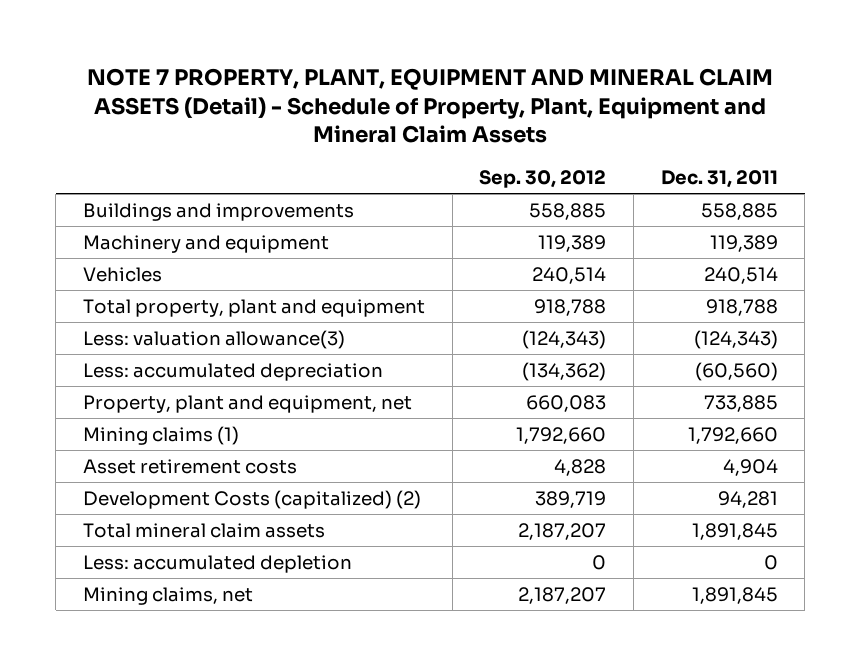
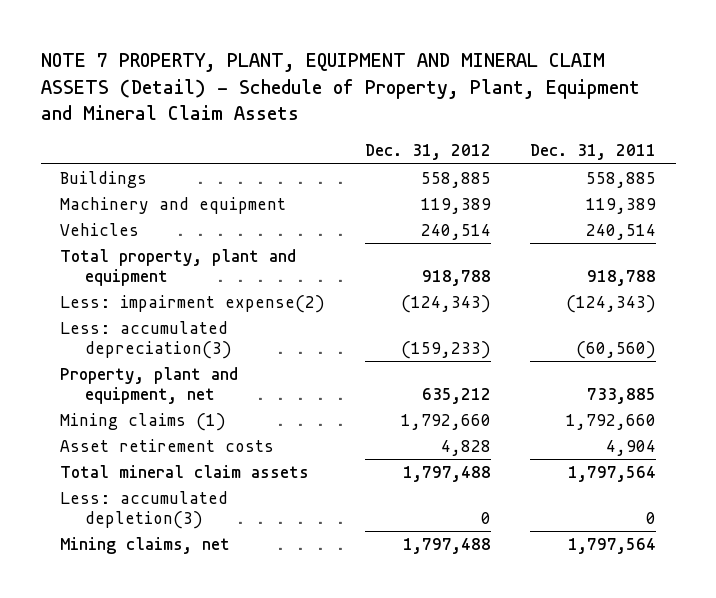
- | Sep. 30, 2012 | Dec. 31, 2011
+ | Dec. 31, 2012 | Dec. 31, 2011
- Buildings and improvements | 558,885 | 558,885
+ Buildings | 558,885 | 558,885
- Less: valuation allowance(3) | (124,343) | (124,343)
- Less: accumulated depreciation | (134,362) | (60,560)
+ Less: impairment expense(2) | (124,343) | (124,343)
+ Less: accumulated depreciation(3) | (159,233) | (60,560)
- Development Costs (capitalized) (2) | 389,719 | 94,281
- Total mineral claim assets | 2,187,207 | 1,891,845
- Less: accumulated depletion | 0 | 0
- Mining claims, net | 2,187,207 | 1,891,845
+ Total mineral claim assets | 1,797,488 | 1,797,564
+ Less: accumulated depletion(3) | 0 | 0
+ Mining claims, net | 1,797,488 | 1,797,564

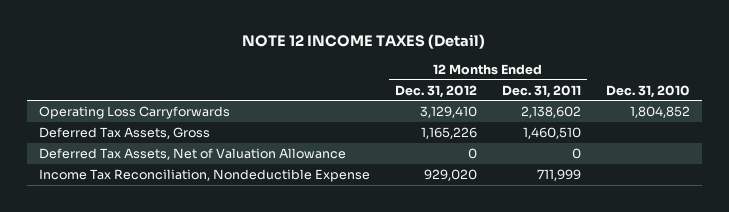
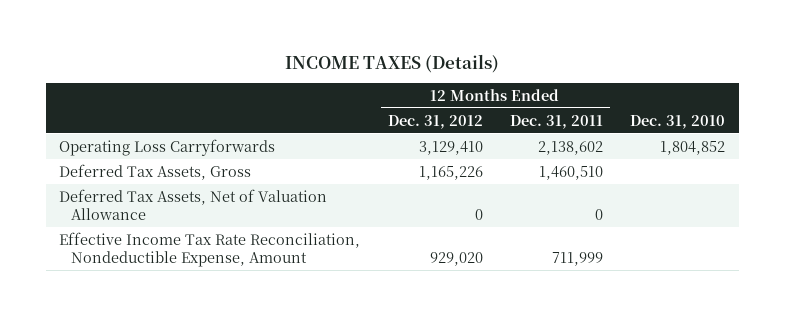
- NOTE 12 INCOME TAXES (Detail)
+ INCOME TAXES (Details)
- Income Tax Reconciliation, Nondeductible Expense | 929,020 | 711,999 |
+ Effective Income Tax Rate Reconciliation, Nondeductible Expense, Amount | 929,020 | 711,999 |

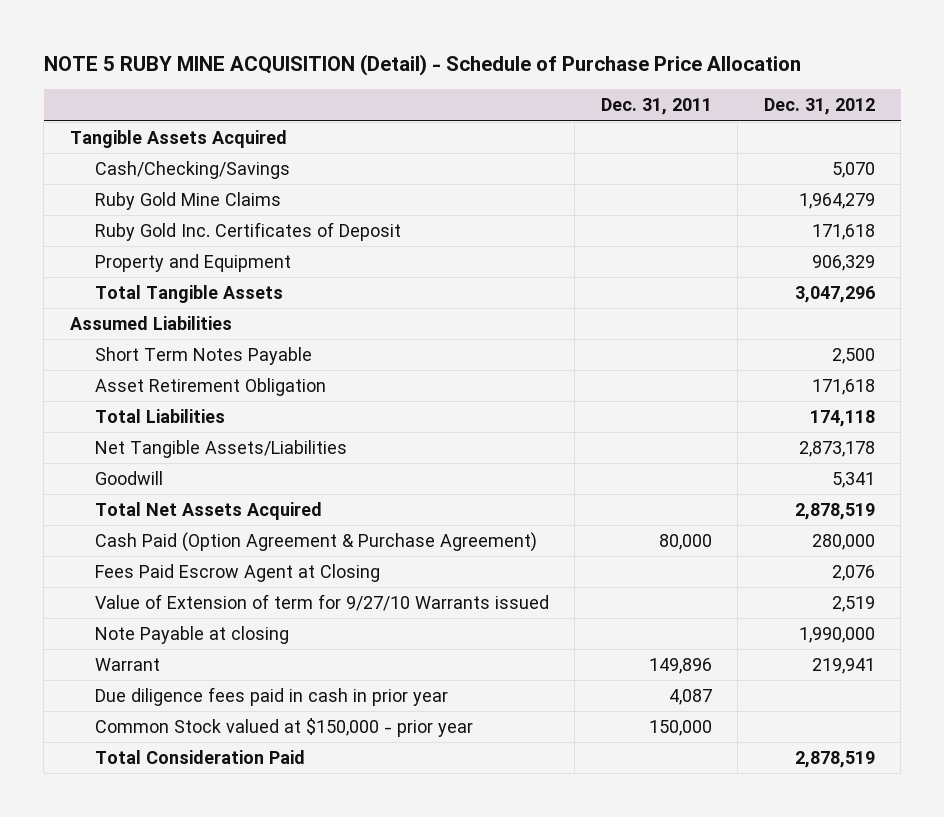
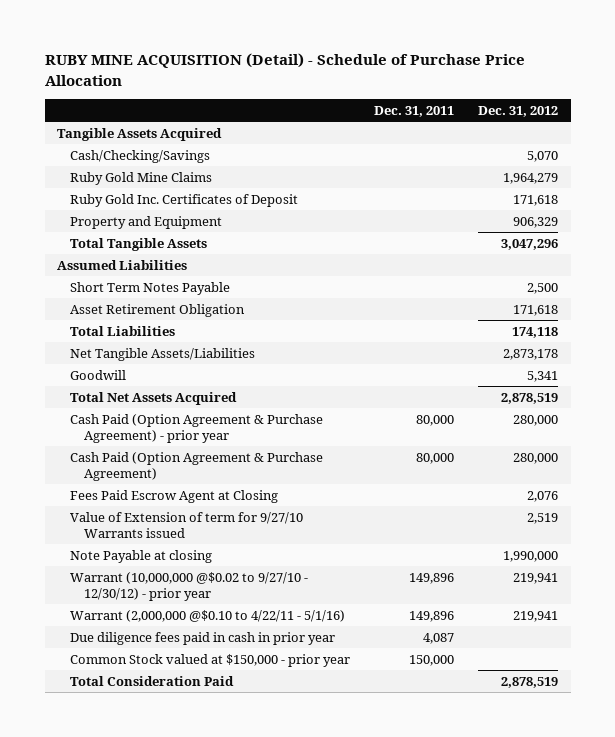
- NOTE 5 RUBY MINE ACQUISITION (Detail) - Schedule of Purchase Price Allocation
+ RUBY MINE ACQUISITION (Detail) - Schedule of Purchase Price Allocation
+ Cash Paid (Option Agreement & Purchase Agreement) - prior year | 80,000 | 280,000
- Warrant | 149,896 | 219,941
+ Warrant (10,000,000 @$0.02 to 9/27/10 - 12/30/12) - prior year | 149,896 | 219,941
+ Warrant (2,000,000 @$0.10 to 4/22/11 - 5/1/16) | 149,896 | 219,941

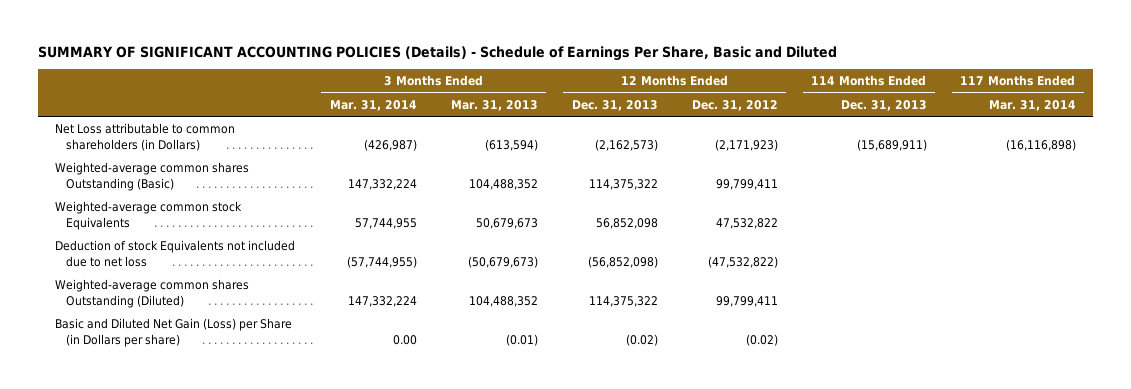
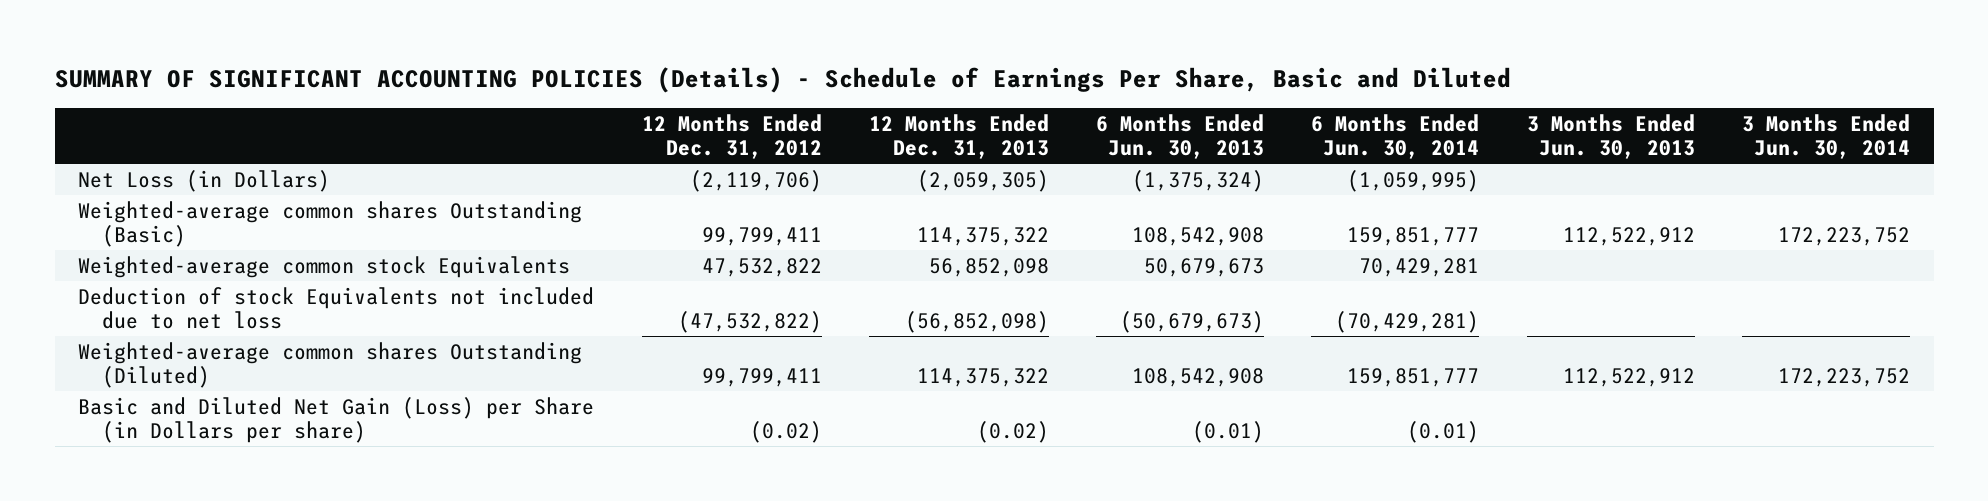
- | 3 Months Ended Mar. 31, 2014 | 3 Months Ended Mar. 31, 2013 | 12 Months Ended Dec. 31, 2013 | 12 Months Ended Dec. 31, 2012 | 114 Months Ended Dec. 31, 2013 | 117 Months Ended Mar. 31, 2014
+ | 12 Months Ended Dec. 31, 2012 | 12 Months Ended Dec. 31, 2013 | 6 Months Ended Jun. 30, 2013 | 6 Months Ended Jun. 30, 2014 | 3 Months Ended Jun. 30, 2013 | 3 Months Ended Jun. 30, 2014
- Net Loss attributable to common shareholders (in Dollars) | (426,987) | (613,594) | (2,162,573) | (2,171,923) | (15,689,911) | (16,116,898)
+ Net Loss (in Dollars) | (2,119,706) | (2,059,305) | (1,375,324) | (1,059,995) | |

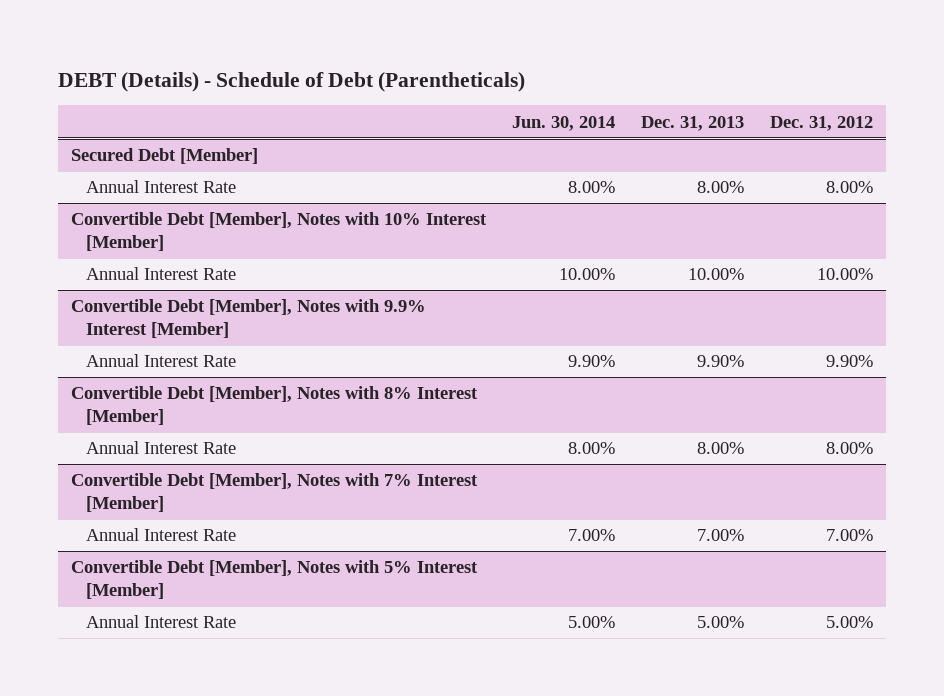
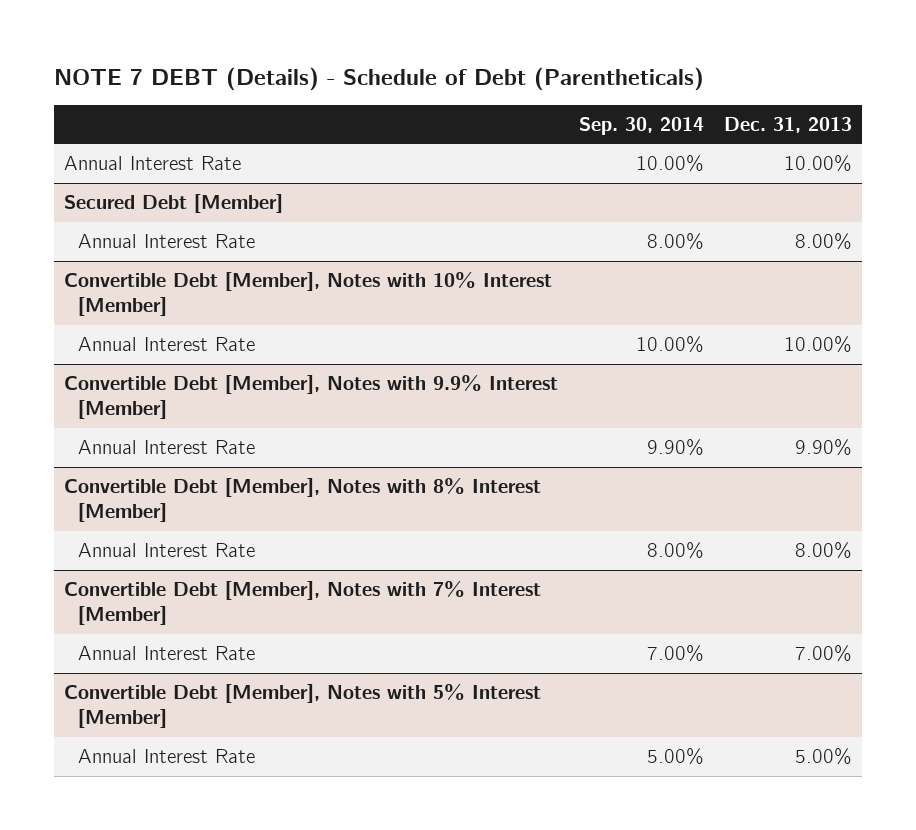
- DEBT (Details) - Schedule of Debt (Parentheticals)
+ NOTE 7 DEBT (Details) - Schedule of Debt (Parentheticals)
- | Jun. 30, 2014 | Dec. 31, 2013 | Dec. 31, 2012
+ | Sep. 30, 2014 | Dec. 31, 2013
+ Annual Interest Rate | 10.00% | 10.00%

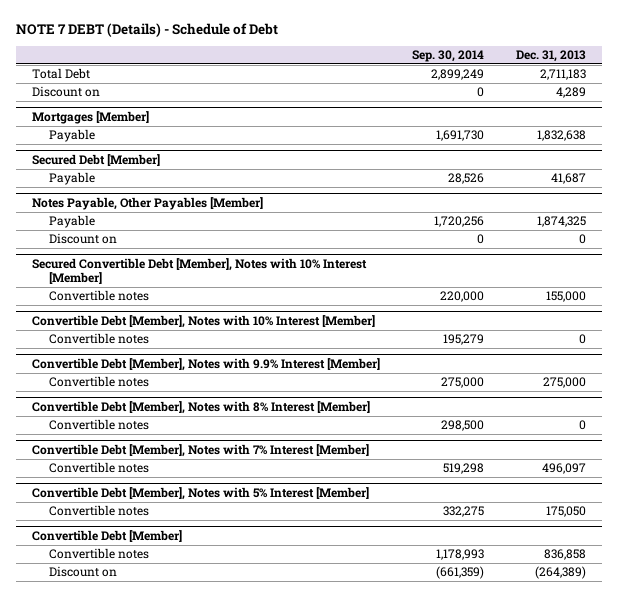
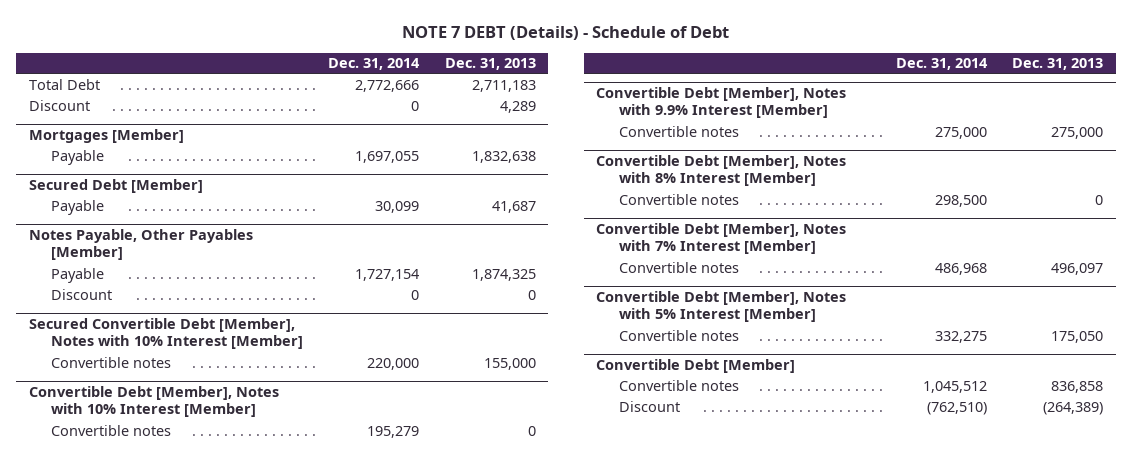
- | Sep. 30, 2014 | Dec. 31, 2013
+ | Dec. 31, 2014 | Dec. 31, 2013
- Discount on | 0 | 4,289
+ Discount | 0 | 4,289
@ Notes Payable, Other Payables [Member]
- Discount on | 0 | 0
+ Discount | 0 | 0
@ Convertible Debt [Member]
- Discount on | (661,359) | (264,389)
+ Discount | (762,510) | (264,389)

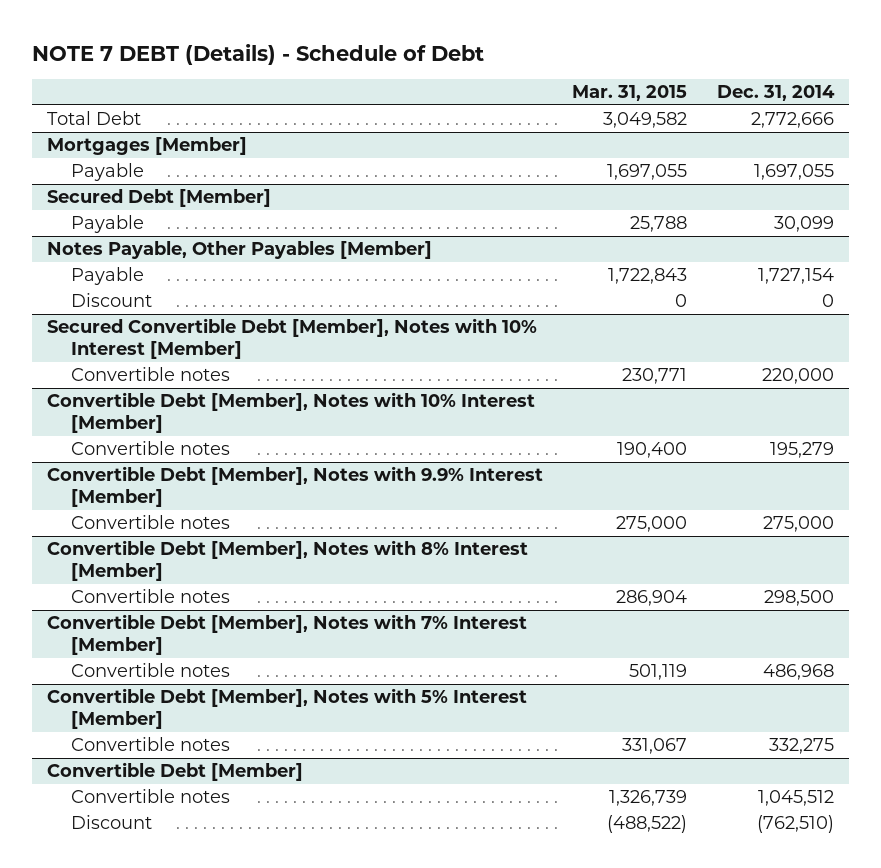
- | Dec. 31, 2014 | Dec. 31, 2013
+ | Mar. 31, 2015 | Dec. 31, 2014
- Discount | 0 | 4,289

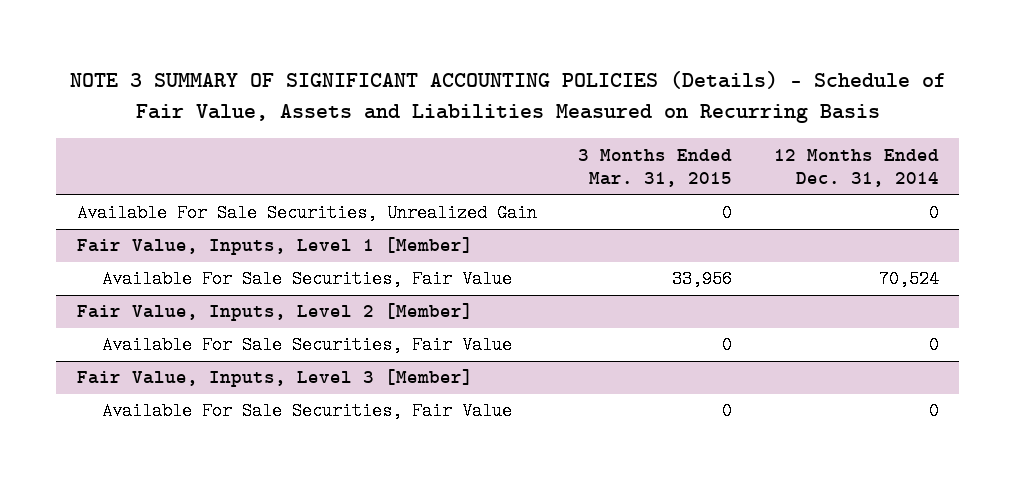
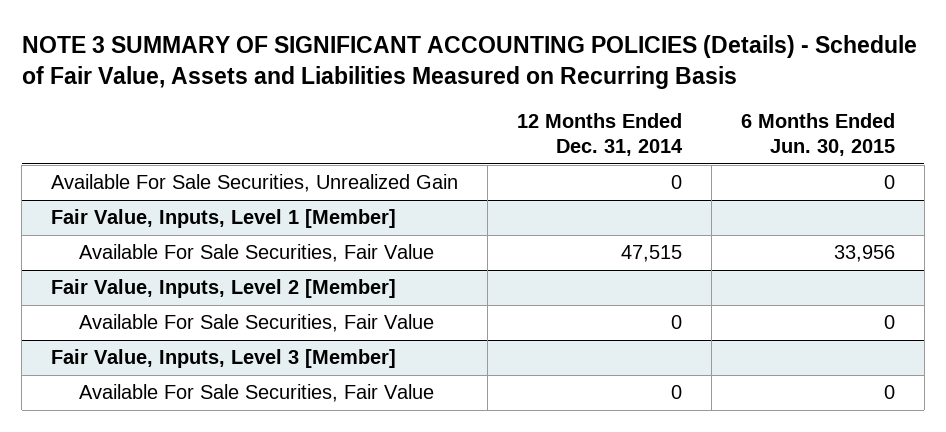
- | 3 Months Ended Mar. 31, 2015 | 12 Months Ended Dec. 31, 2014
+ | 12 Months Ended Dec. 31, 2014 | 6 Months Ended Jun. 30, 2015
@ Fair Value, Inputs, Level 1 [Member]
- Available For Sale Securities, Fair Value | 33,956 | 70,524
+ Available For Sale Securities, Fair Value | 47,515 | 33,956

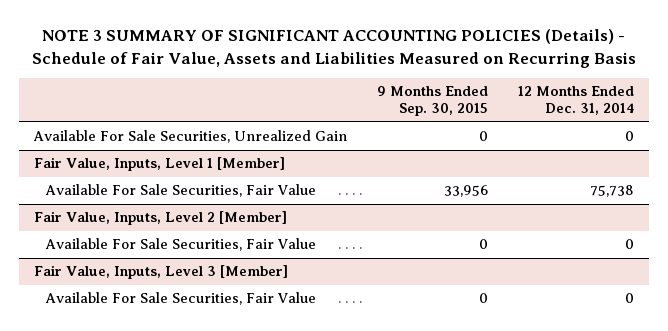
- | 12 Months Ended Dec. 31, 2014 | 6 Months Ended Jun. 30, 2015
+ | 9 Months Ended Sep. 30, 2015 | 12 Months Ended Dec. 31, 2014
@ Fair Value, Inputs, Level 1 [Member]
- Available For Sale Securities, Fair Value | 47,515 | 33,956
+ Available For Sale Securities, Fair Value | 33,956 | 75,738

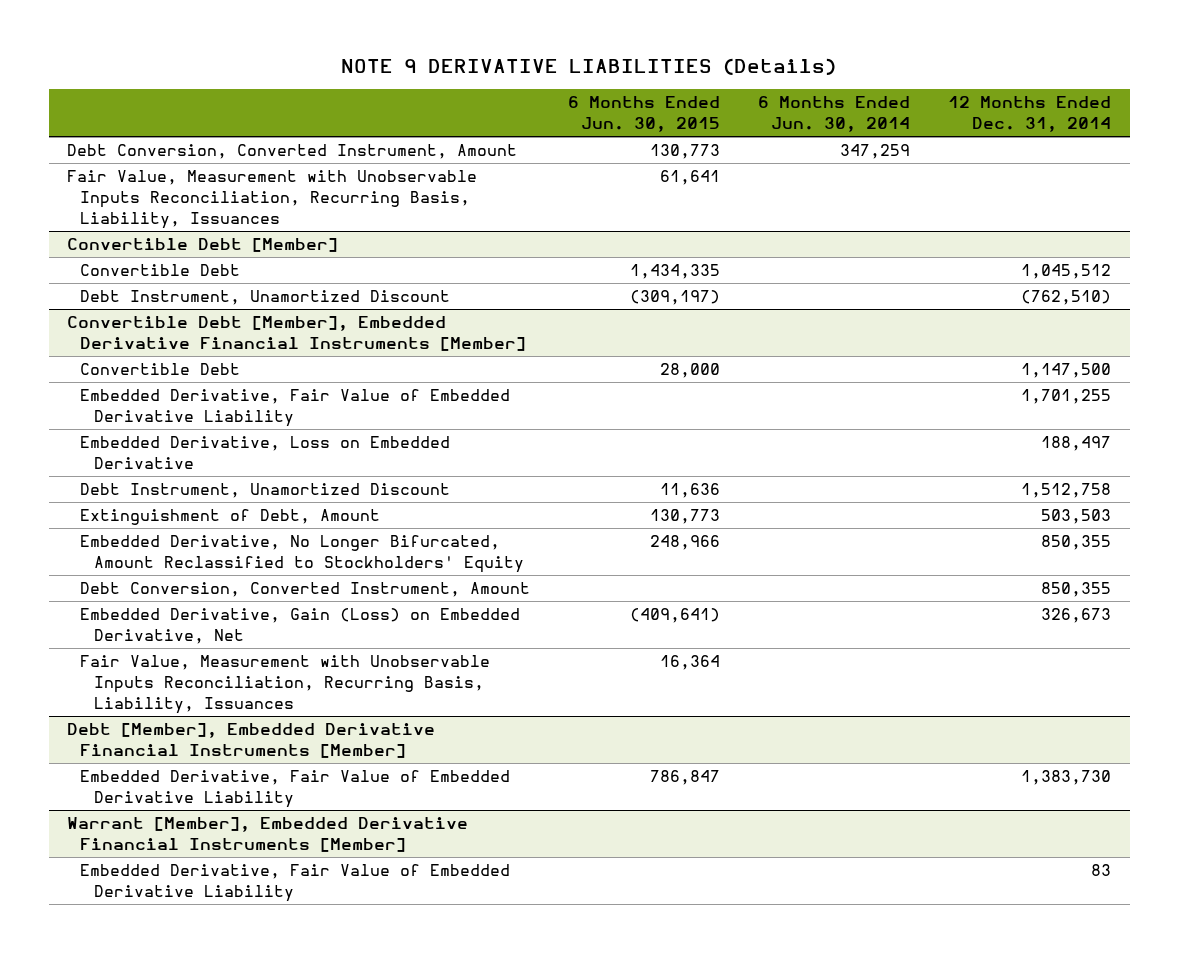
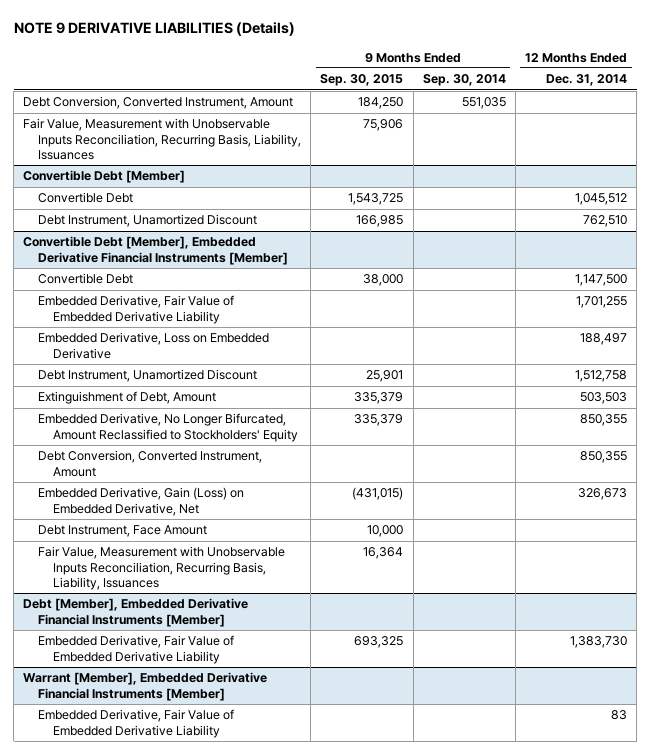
- | 6 Months Ended Jun. 30, 2015 | 6 Months Ended Jun. 30, 2014 | 12 Months Ended Dec. 31, 2014
+ | 9 Months Ended Sep. 30, 2015 | 9 Months Ended Sep. 30, 2014 | 12 Months Ended Dec. 31, 2014
@ Convertible Debt [Member]
- Debt Instrument, Unamortized Discount | (309,197) | | (762,510)
+ Debt Instrument, Unamortized Discount | 166,985 | | 762,510
@ Convertible Debt [Member], Embedded Derivative Financial Instruments [Member]
+ Debt Instrument, Face Amount | 10,000 | |

